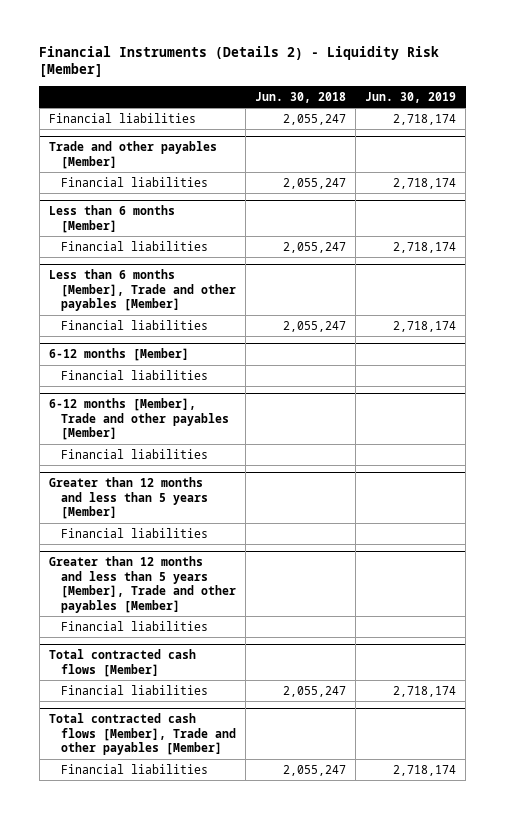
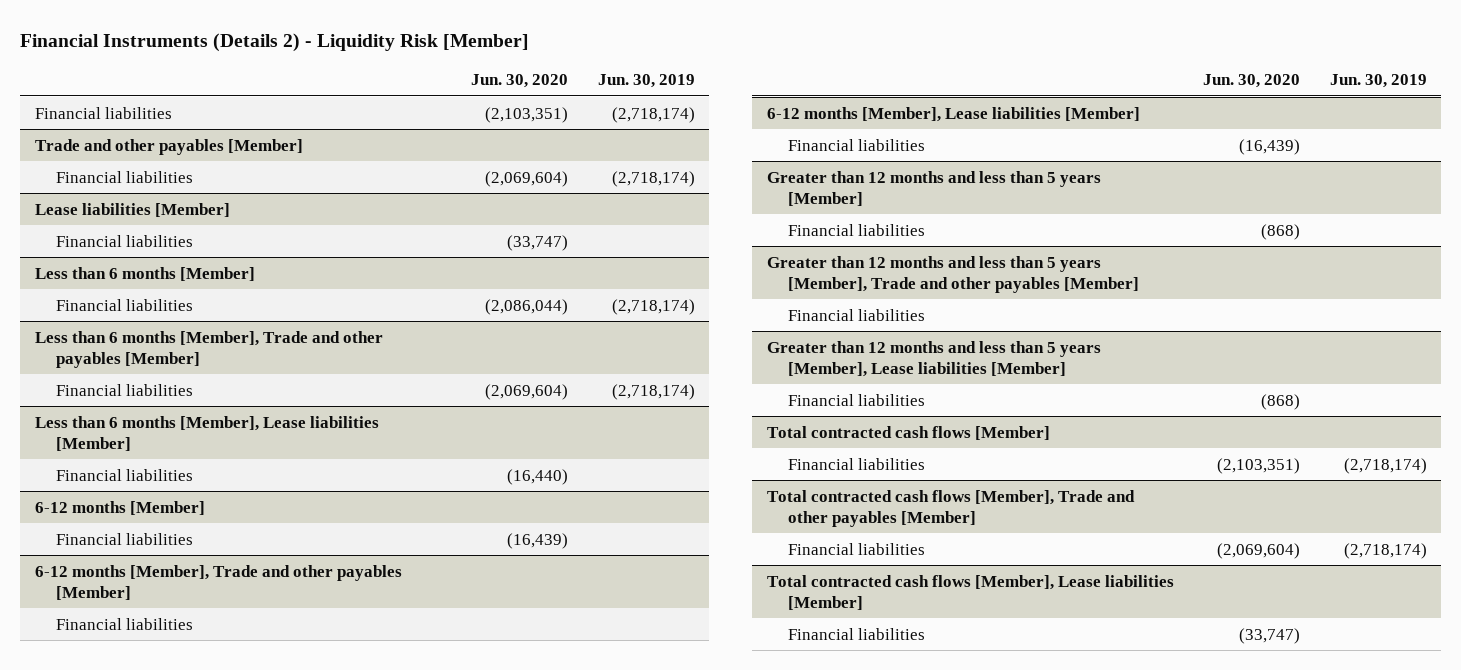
- | Jun. 30, 2018 | Jun. 30, 2019
+ | Jun. 30, 2020 | Jun. 30, 2019
- Financial liabilities | 2,055,247 | 2,718,174
+ Financial liabilities | (2,103,351) | (2,718,174)
@ Trade and other payables [Member]
- Financial liabilities | 2,055,247 | 2,718,174
+ Financial liabilities | (2,069,604) | (2,718,174)
+ Lease liabilities [Member]
+ Financial liabilities | (33,747) |
@ Less than 6 months [Member]
- Financial liabilities | 2,055,247 | 2,718,174
+ Financial liabilities | (2,086,044) | (2,718,174)
@ Less than 6 months [Member], Trade and other payables [Member]
- Financial liabilities | 2,055,247 | 2,718,174
+ Financial liabilities | (2,069,604) | (2,718,174)
+ Less than 6 months [Member], Lease liabilities [Member]
+ Financial liabilities | (16,440) |
+ 6-12 months [Member], Lease liabilities [Member]
+ Financial liabilities | (16,439) |
+ Greater than 12 months and less than 5 years [Member], Lease liabilities [Member]
+ Financial liabilities | (868) |
@ Total contracted cash flows [Member]
- Financial liabilities | 2,055,247 | 2,718,174
+ Financial liabilities | (2,103,351) | (2,718,174)
@ Total contracted cash flows [Member], Trade and other payables [Member]
- Financial liabilities | 2,055,247 | 2,718,174
+ Financial liabilities | (2,069,604) | (2,718,174)
+ Total contracted cash flows [Member], Lease liabilities [Member]
+ Financial liabilities | (33,747) |

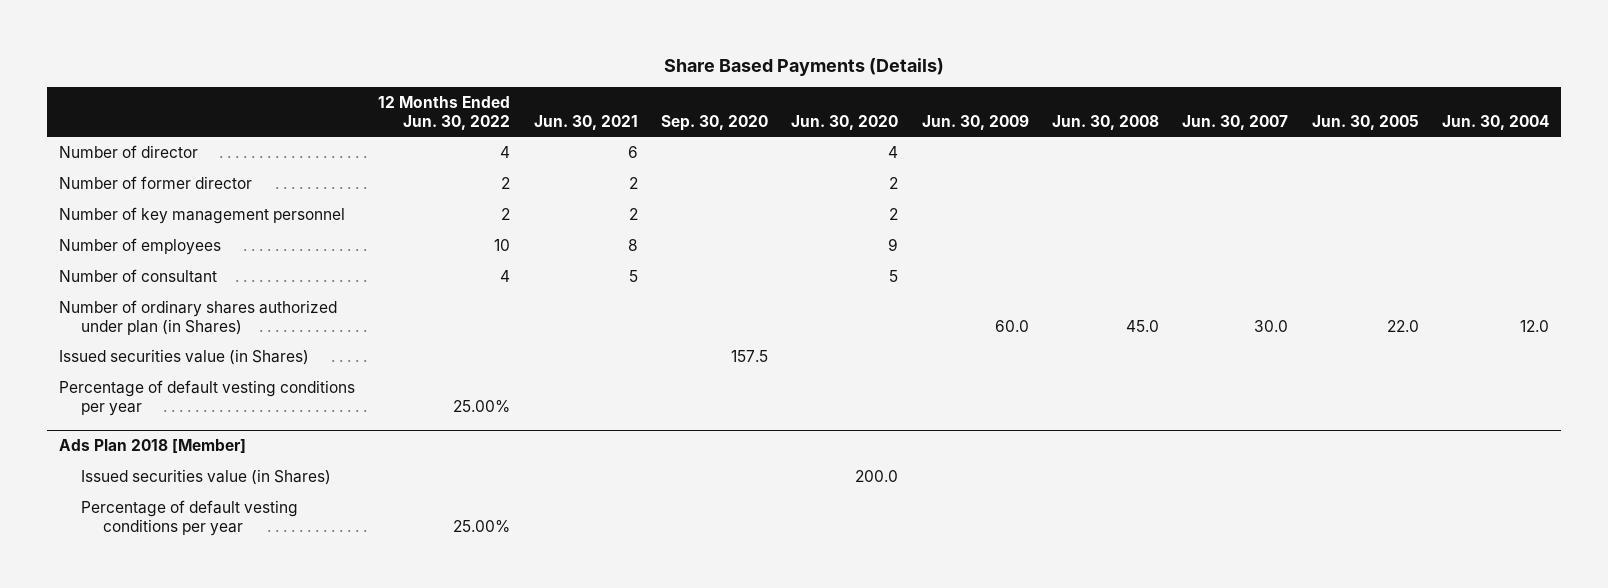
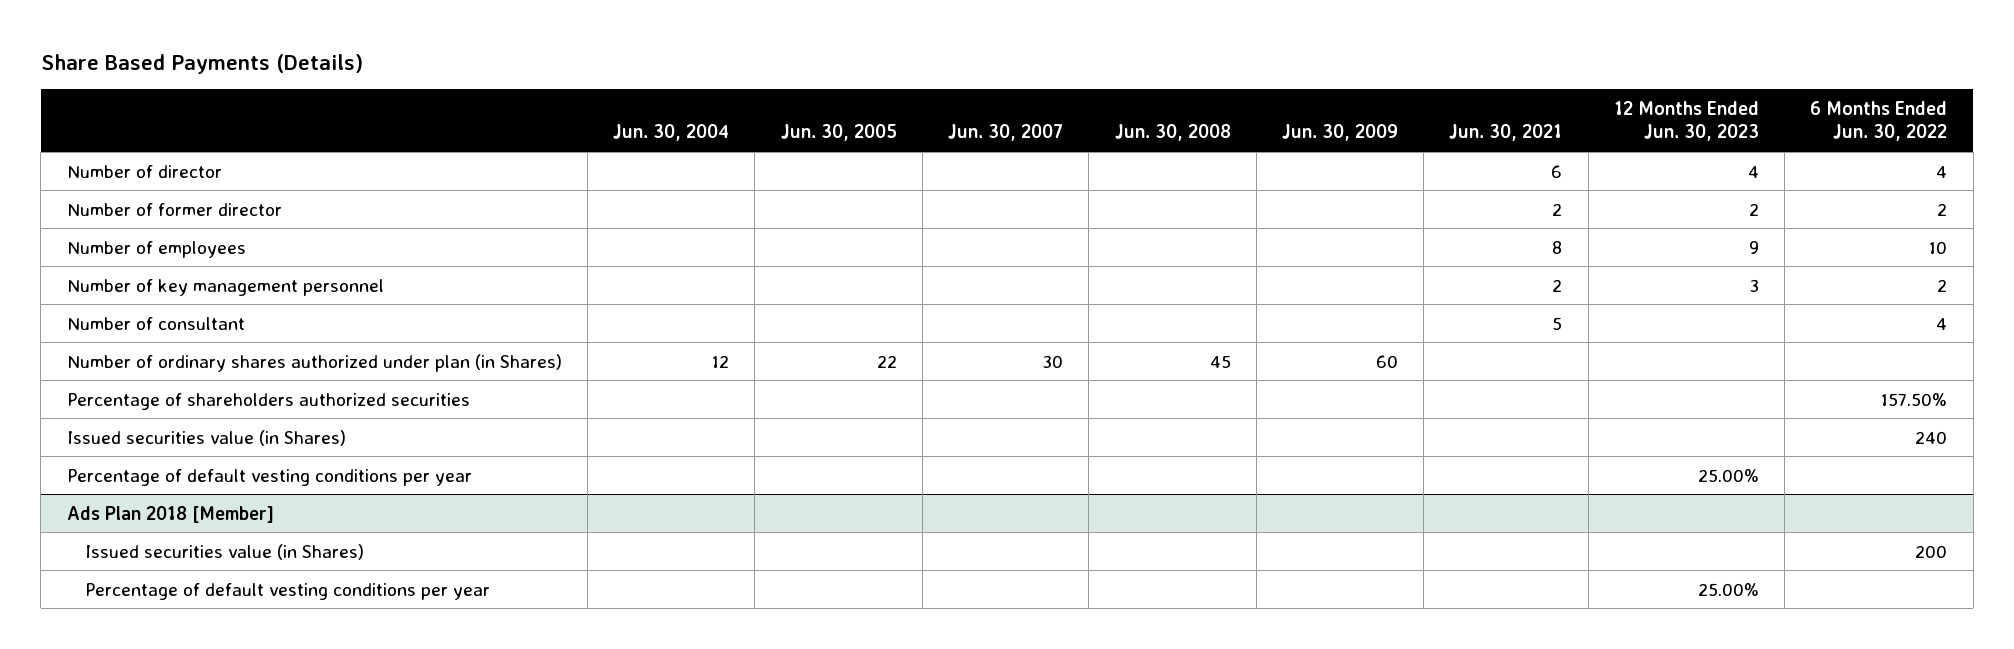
- | 12 Months Ended Jun. 30, 2022 | Jun. 30, 2021 | Sep. 30, 2020 | Jun. 30, 2020 | Jun. 30, 2009 | Jun. 30, 2008 | Jun. 30, 2007 | Jun. 30, 2005 | Jun. 30, 2004
+ | Jun. 30, 2004 | Jun. 30, 2005 | Jun. 30, 2007 | Jun. 30, 2008 | Jun. 30, 2009 | Jun. 30, 2021 | 12 Months Ended Jun. 30, 2023 | 6 Months Ended Jun. 30, 2022
moved down: Number of key management personnel | | | | | | 2 | 3 | 2
- Number of ordinary shares authorized under plan (in Shares) | | | | | 60.0 | 45.0 | 30.0 | 22.0 | 12.0
+ Number of ordinary shares authorized under plan (in Shares) | 12 | 22 | 30 | 45 | 60 | | |
+ Percentage of shareholders authorized securities | | | | | | | | 157.50%

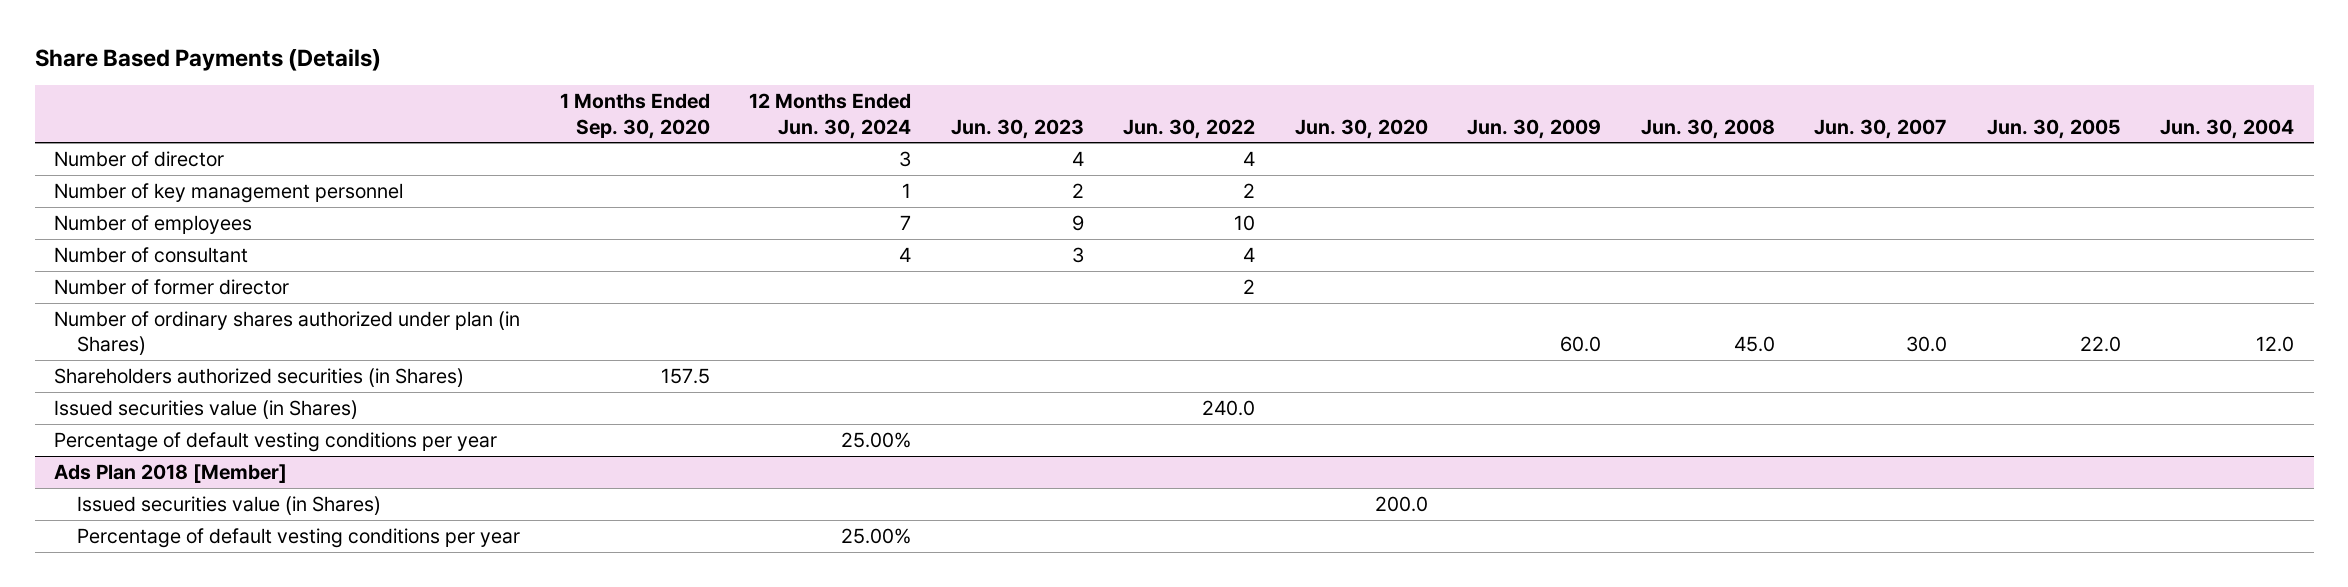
- | Jun. 30, 2004 | Jun. 30, 2005 | Jun. 30, 2007 | Jun. 30, 2008 | Jun. 30, 2009 | Jun. 30, 2021 | 12 Months Ended Jun. 30, 2023 | 6 Months Ended Jun. 30, 2022
+ | 1 Months Ended Sep. 30, 2020 | 12 Months Ended Jun. 30, 2024 | Jun. 30, 2023 | Jun. 30, 2022 | Jun. 30, 2020 | Jun. 30, 2009 | Jun. 30, 2008 | Jun. 30, 2007 | Jun. 30, 2005 | Jun. 30, 2004
moved down: Number of employees | | 7 | 9 | 10 | | | | | |
- Number of ordinary shares authorized under plan (in Shares) | 12 | 22 | 30 | 45 | 60 | | |
- Percentage of shareholders authorized securities | | | | | | | | 157.50%
moved down: Number of former director | | | | 2 | | | | | |
+ Number of ordinary shares authorized under plan (in Shares) | | | | | | 60.0 | 45.0 | 30.0 | 22.0 | 12.0
+ Shareholders authorized securities (in Shares) | 157.5 | | | | | | | | |

